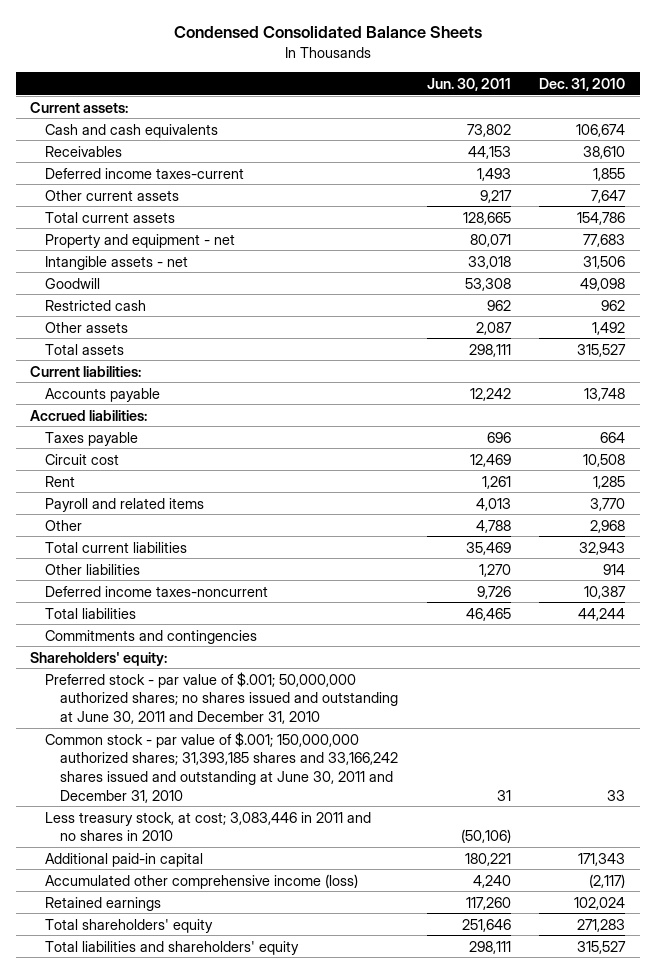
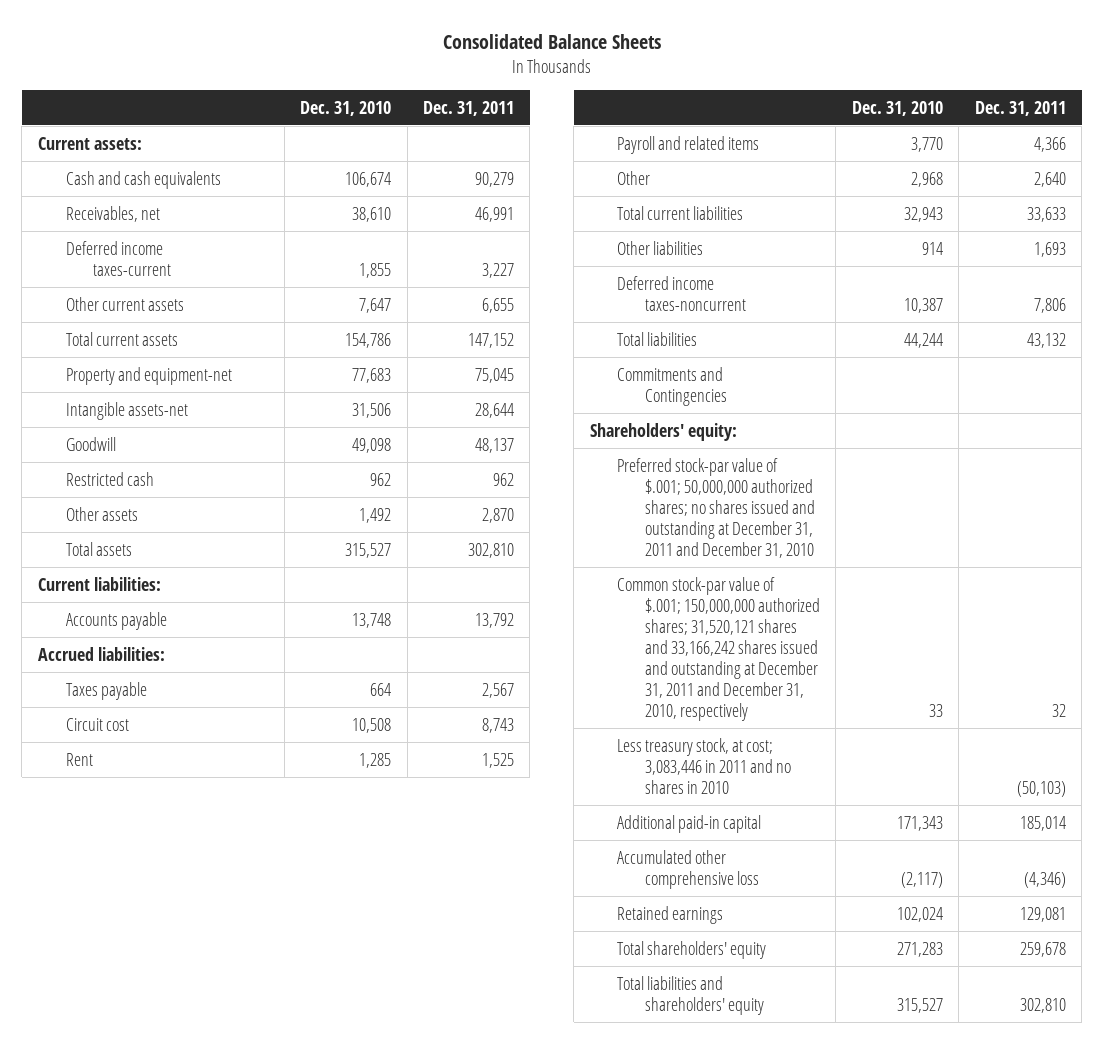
- Condensed Consolidated Balance Sheets
+ Consolidated Balance Sheets
- | Jun. 30, 2011 | Dec. 31, 2010
+ | Dec. 31, 2010 | Dec. 31, 2011
- Receivables | 44,153 | 38,610
+ Receivables, net | 38,610 | 46,991
- Property and equipment - net | 80,071 | 77,683
- Intangible assets - net | 33,018 | 31,506
+ Property and equipment-net | 77,683 | 75,045
+ Intangible assets-net | 31,506 | 28,644
- Commitments and contingencies
+ Commitments and Contingencies
- Preferred stock - par value of $.001; 50,000,000 authorized shares; no shares issued and outstanding at June 30, 2011 and December 31, 2010
- Common stock - par value of $.001; 150,000,000 authorized shares; 31,393,185 shares and 33,166,242 shares issued and outstanding at June 30, 2011 and December 31, 2010 | 31 | 33
+ Preferred stock-par value of $.001; 50,000,000 authorized shares; no shares issued and outstanding at December 31, 2011 and December 31, 2010
+ Common stock-par value of $.001; 150,000,000 authorized shares; 31,520,121 shares and 33,166,242 shares issued and outstanding at December 31, 2011 and December 31, 2010, respectively | 33 | 32
- Accumulated other comprehensive income (loss) | 4,240 | (2,117)
+ Accumulated other comprehensive loss | (2,117) | (4,346)

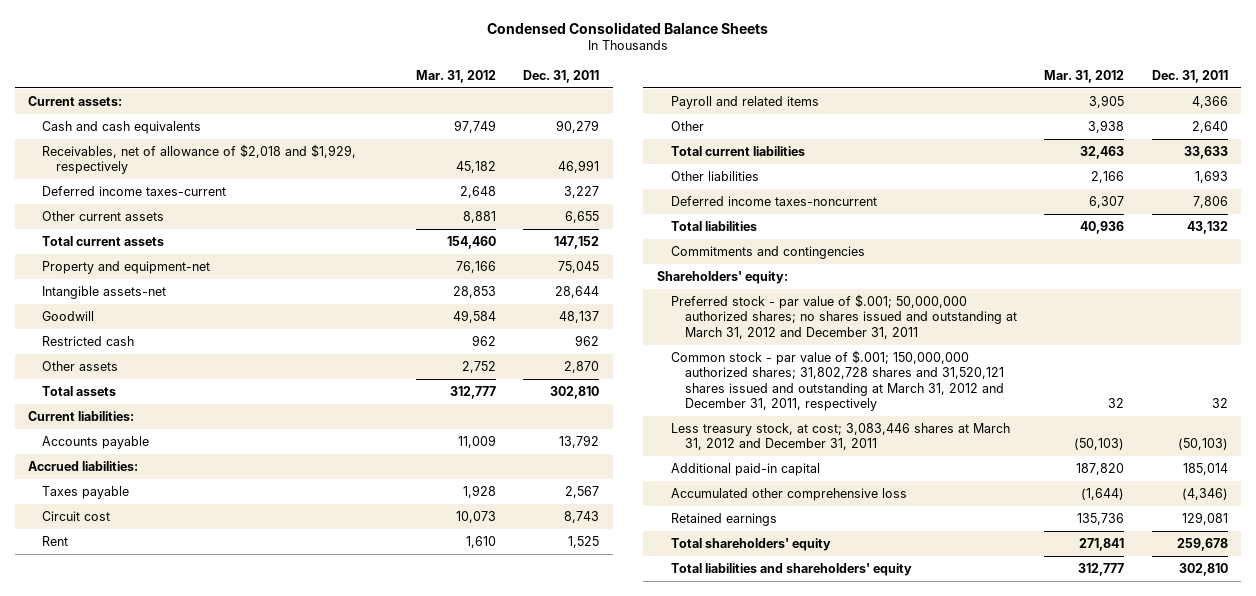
- Consolidated Balance Sheets
+ Condensed Consolidated Balance Sheets
- | Dec. 31, 2010 | Dec. 31, 2011
+ | Mar. 31, 2012 | Dec. 31, 2011
- Receivables, net | 38,610 | 46,991
+ Receivables, net of allowance of $2,018 and $1,929, respectively | 45,182 | 46,991
- Commitments and Contingencies
+ Commitments and contingencies
- Preferred stock-par value of $.001; 50,000,000 authorized shares; no shares issued and outstanding at December 31, 2011 and December 31, 2010
- Common stock-par value of $.001; 150,000,000 authorized shares; 31,520,121 shares and 33,166,242 shares issued and outstanding at December 31, 2011 and December 31, 2010, respectively | 33 | 32
- Less treasury stock, at cost; 3,083,446 in 2011 and no shares in 2010 | | (50,103)
+ Preferred stock - par value of $.001; 50,000,000 authorized shares; no shares issued and outstanding at March 31, 2012 and December 31, 2011
+ Common stock - par value of $.001; 150,000,000 authorized shares; 31,802,728 shares and 31,520,121 shares issued and outstanding at March 31, 2012 and December 31, 2011, respectively | 32 | 32
+ Less treasury stock, at cost; 3,083,446 shares at March 31, 2012 and December 31, 2011 | (50,103) | (50,103)

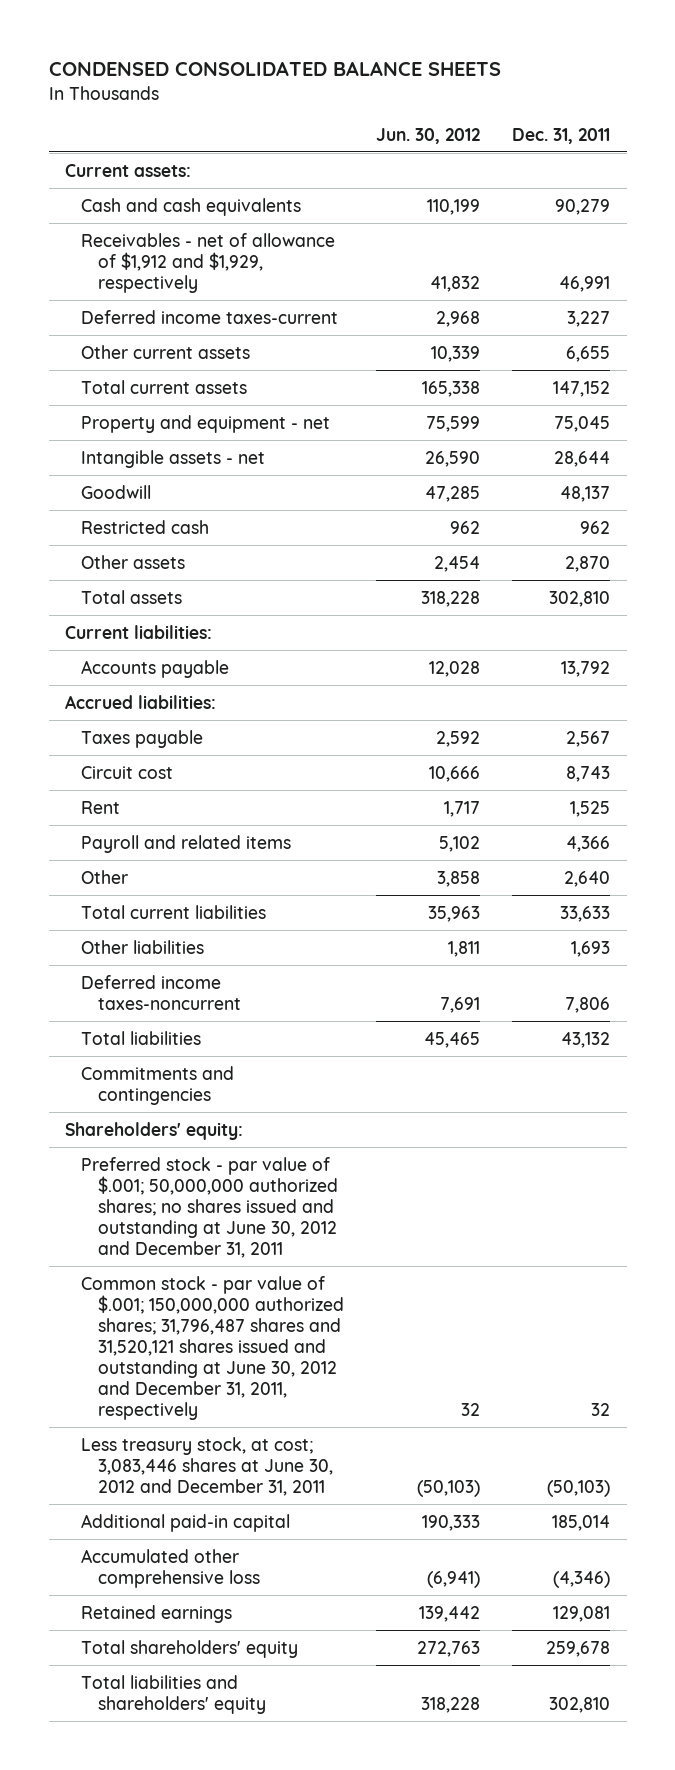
- Condensed Consolidated Balance Sheets
+ CONDENSED CONSOLIDATED BALANCE SHEETS
- | Mar. 31, 2012 | Dec. 31, 2011
+ | Jun. 30, 2012 | Dec. 31, 2011
- Receivables, net of allowance of $2,018 and $1,929, respectively | 45,182 | 46,991
+ Receivables - net of allowance of $1,912 and $1,929, respectively | 41,832 | 46,991
- Property and equipment-net | 76,166 | 75,045
- Intangible assets-net | 28,853 | 28,644
+ Property and equipment - net | 75,599 | 75,045
+ Intangible assets - net | 26,590 | 28,644
- Preferred stock - par value of $.001; 50,000,000 authorized shares; no shares issued and outstanding at March 31, 2012 and December 31, 2011
- Common stock - par value of $.001; 150,000,000 authorized shares; 31,802,728 shares and 31,520,121 shares issued and outstanding at March 31, 2012 and December 31, 2011, respectively | 32 | 32
- Less treasury stock, at cost; 3,083,446 shares at March 31, 2012 and December 31, 2011 | (50,103) | (50,103)
+ Preferred stock - par value of $.001; 50,000,000 authorized shares; no shares issued and outstanding at June 30, 2012 and December 31, 2011
+ Common stock - par value of $.001; 150,000,000 authorized shares; 31,796,487 shares and 31,520,121 shares issued and outstanding at June 30, 2012 and December 31, 2011, respectively | 32 | 32
+ Less treasury stock, at cost; 3,083,446 shares at June 30, 2012 and December 31, 2011 | (50,103) | (50,103)

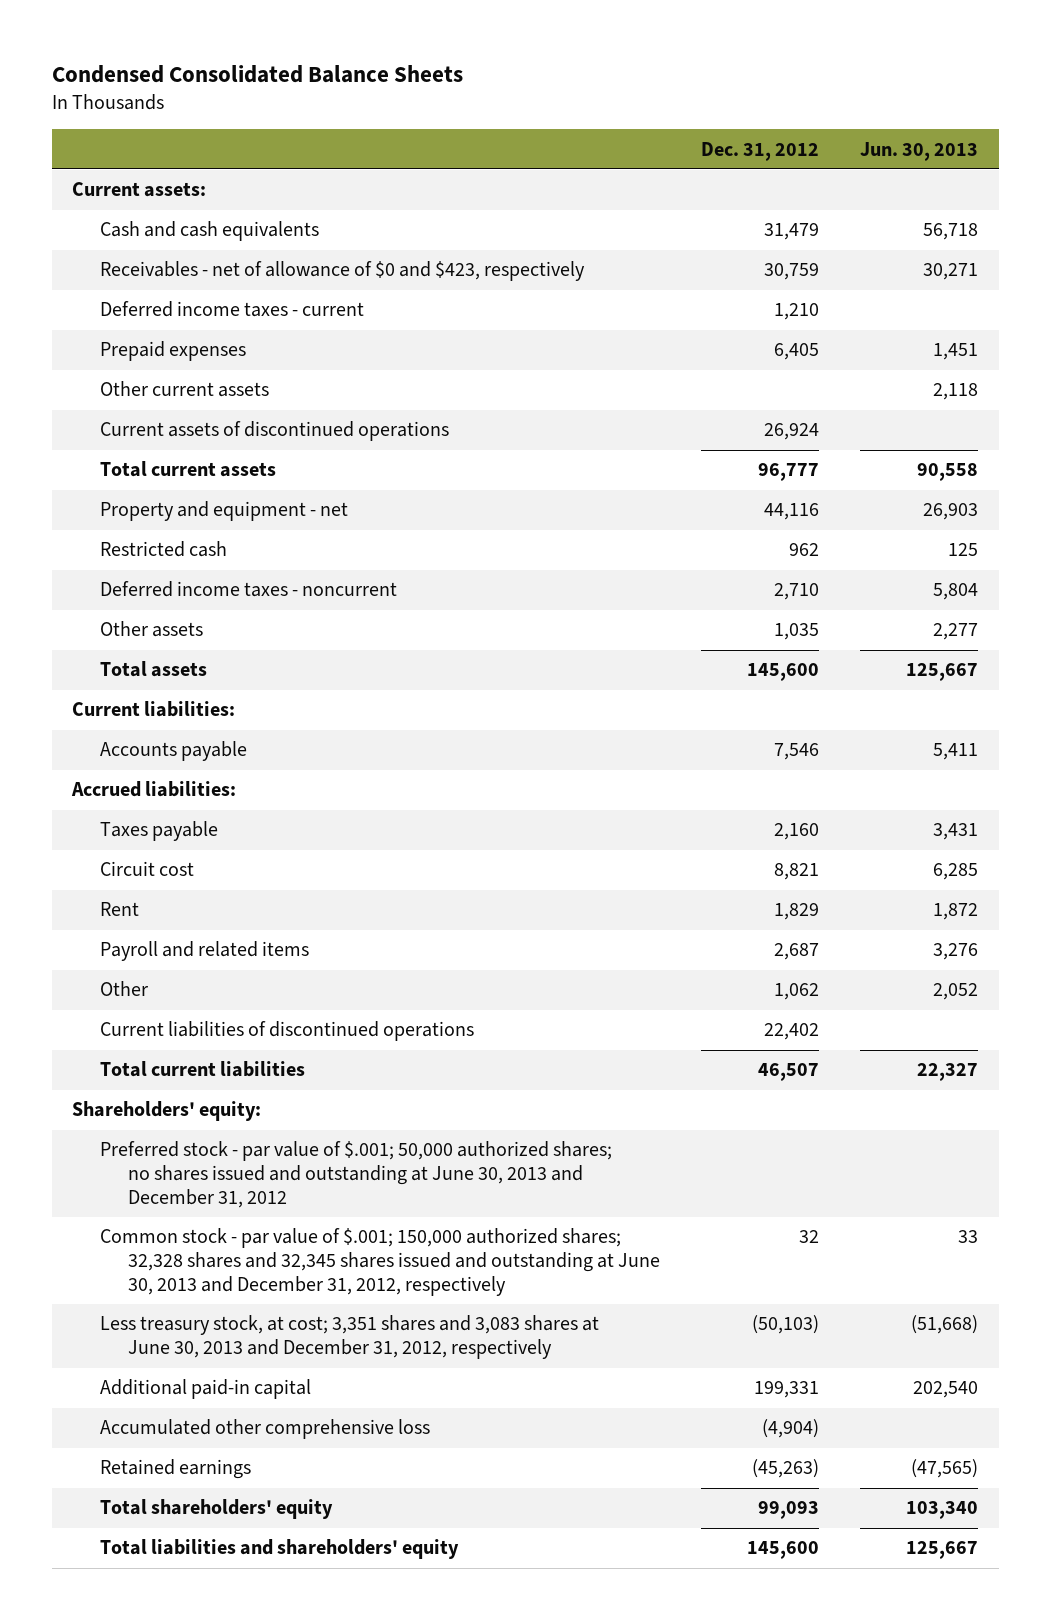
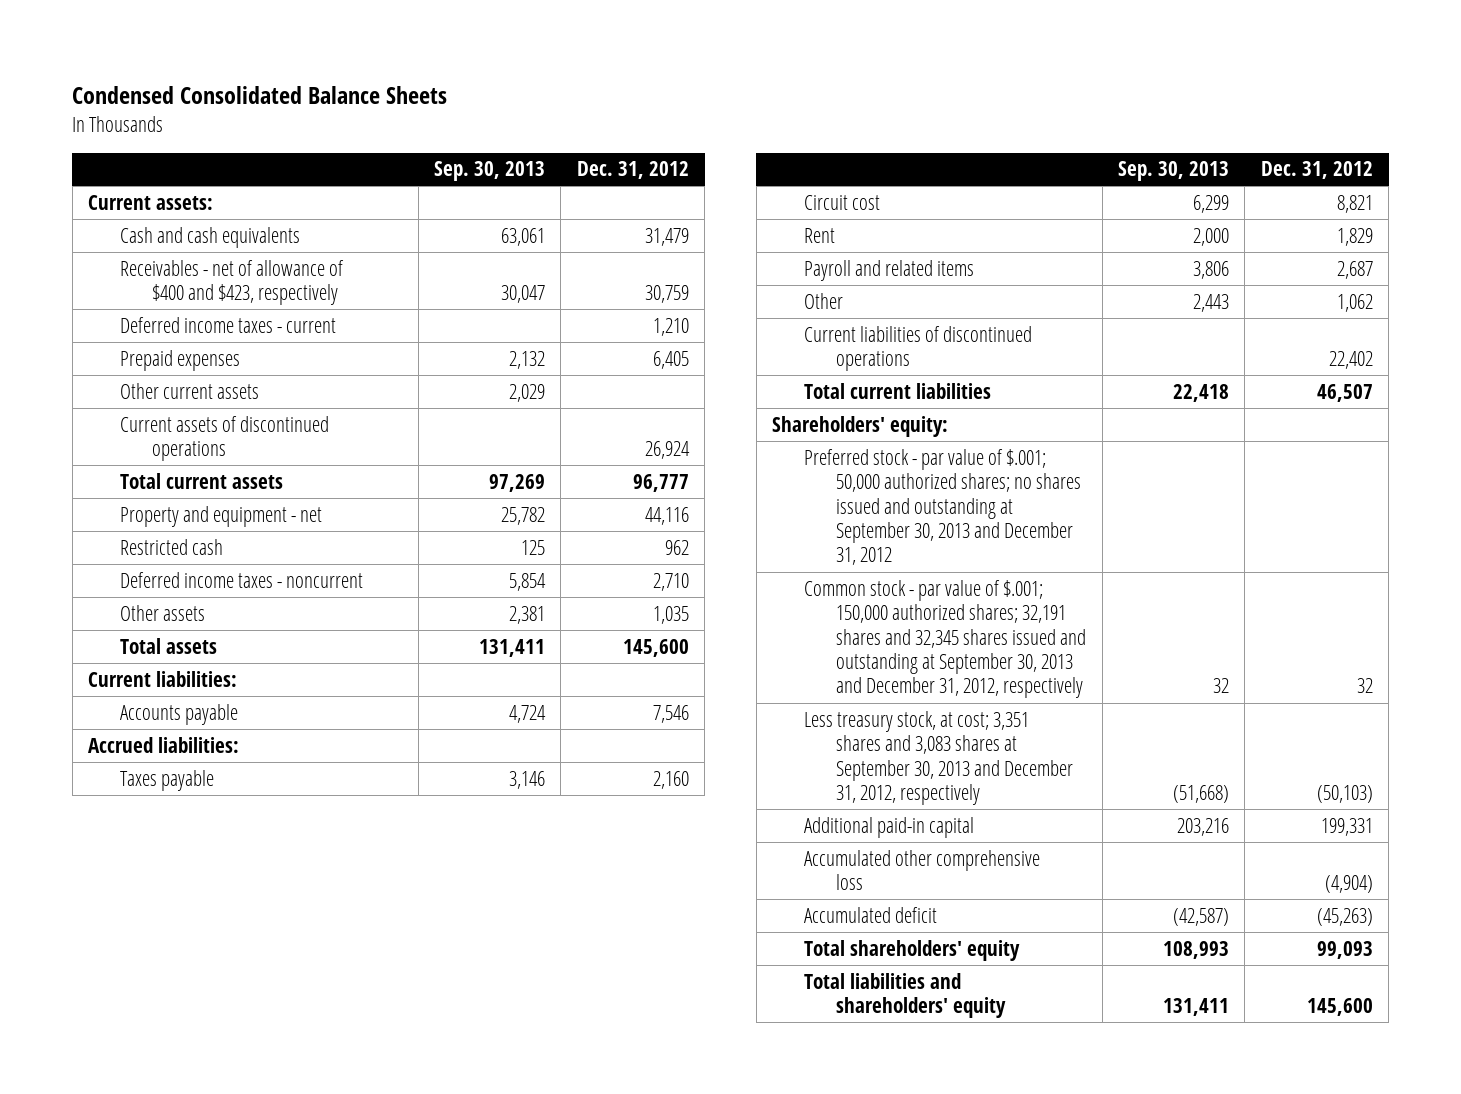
- | Dec. 31, 2012 | Jun. 30, 2013
+ | Sep. 30, 2013 | Dec. 31, 2012
- Receivables - net of allowance of $0 and $423, respectively | 30,759 | 30,271
+ Receivables - net of allowance of $400 and $423, respectively | 30,047 | 30,759
- Preferred stock - par value of $.001; 50,000 authorized shares; no shares issued and outstanding at June 30, 2013 and December 31, 2012
- Common stock - par value of $.001; 150,000 authorized shares; 32,328 shares and 32,345 shares issued and outstanding at June 30, 2013 and December 31, 2012, respectively | 32 | 33
- Less treasury stock, at cost; 3,351 shares and 3,083 shares at June 30, 2013 and December 31, 2012, respectively | (50,103) | (51,668)
+ Preferred stock - par value of $.001; 50,000 authorized shares; no shares issued and outstanding at September 30, 2013 and December 31, 2012
+ Common stock - par value of $.001; 150,000 authorized shares; 32,191 shares and 32,345 shares issued and outstanding at September 30, 2013 and December 31, 2012, respectively | 32 | 32
+ Less treasury stock, at cost; 3,351 shares and 3,083 shares at September 30, 2013 and December 31, 2012, respectively | (51,668) | (50,103)
- Retained earnings | (45,263) | (47,565)
+ Accumulated deficit | (42,587) | (45,263)

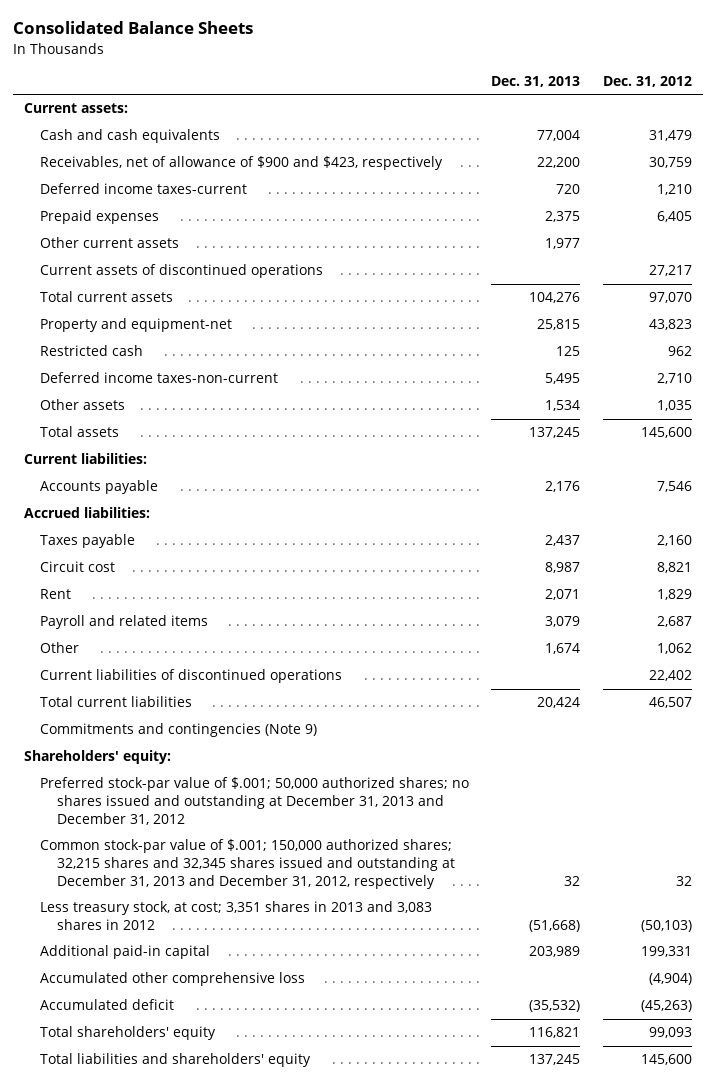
- Condensed Consolidated Balance Sheets
+ Consolidated Balance Sheets
- | Sep. 30, 2013 | Dec. 31, 2012
+ | Dec. 31, 2013 | Dec. 31, 2012
- Receivables - net of allowance of $400 and $423, respectively | 30,047 | 30,759
- Deferred income taxes - current | | 1,210
+ Receivables, net of allowance of $900 and $423, respectively | 22,200 | 30,759
+ Deferred income taxes-current | 720 | 1,210
- Current assets of discontinued operations | | 26,924
- Total current assets | 97,269 | 96,777
- Property and equipment - net | 25,782 | 44,116
+ Current assets of discontinued operations | | 27,217
+ Total current assets | 104,276 | 97,070
+ Property and equipment-net | 25,815 | 43,823
- Deferred income taxes - noncurrent | 5,854 | 2,710
+ Deferred income taxes-non-current | 5,495 | 2,710
+ Commitments and contingencies (Note 9)
- Preferred stock - par value of $.001; 50,000 authorized shares; no shares issued and outstanding at September 30, 2013 and December 31, 2012
- Common stock - par value of $.001; 150,000 authorized shares; 32,191 shares and 32,345 shares issued and outstanding at September 30, 2013 and December 31, 2012, respectively | 32 | 32
- Less treasury stock, at cost; 3,351 shares and 3,083 shares at September 30, 2013 and December 31, 2012, respectively | (51,668) | (50,103)
+ Preferred stock-par value of $.001; 50,000 authorized shares; no shares issued and outstanding at December 31, 2013 and December 31, 2012
+ Common stock-par value of $.001; 150,000 authorized shares; 32,215 shares and 32,345 shares issued and outstanding at December 31, 2013 and December 31, 2012, respectively | 32 | 32
+ Less treasury stock, at cost; 3,351 shares in 2013 and 3,083 shares in 2012 | (51,668) | (50,103)

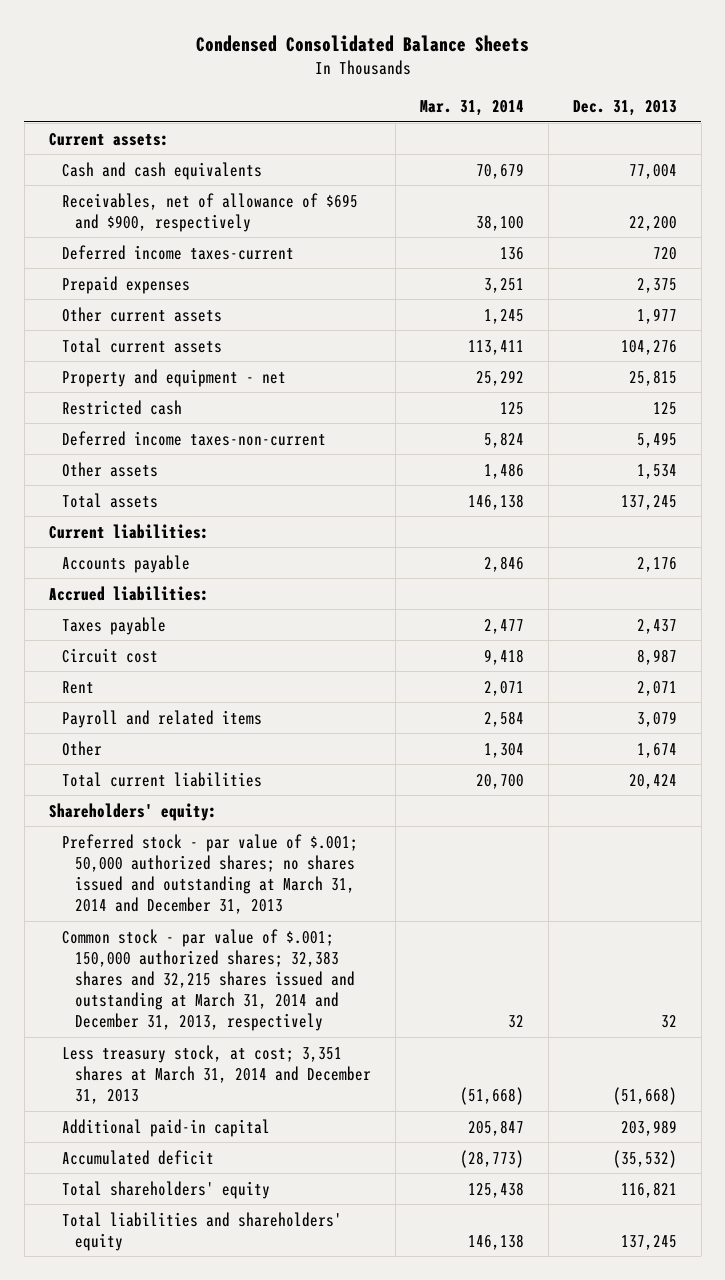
- Consolidated Balance Sheets
+ Condensed Consolidated Balance Sheets
- | Dec. 31, 2013 | Dec. 31, 2012
+ | Mar. 31, 2014 | Dec. 31, 2013
- Receivables, net of allowance of $900 and $423, respectively | 22,200 | 30,759
+ Receivables, net of allowance of $695 and $900, respectively | 38,100 | 22,200
- Current assets of discontinued operations | | 27,217
- Property and equipment-net | 25,815 | 43,823
+ Property and equipment - net | 25,292 | 25,815
- Current liabilities of discontinued operations | | 22,402
- Commitments and contingencies (Note 9)
- Preferred stock-par value of $.001; 50,000 authorized shares; no shares issued and outstanding at December 31, 2013 and December 31, 2012
- Common stock-par value of $.001; 150,000 authorized shares; 32,215 shares and 32,345 shares issued and outstanding at December 31, 2013 and December 31, 2012, respectively | 32 | 32
- Less treasury stock, at cost; 3,351 shares in 2013 and 3,083 shares in 2012 | (51,668) | (50,103)
+ Preferred stock - par value of $.001; 50,000 authorized shares; no shares issued and outstanding at March 31, 2014 and December 31, 2013
+ Common stock - par value of $.001; 150,000 authorized shares; 32,383 shares and 32,215 shares issued and outstanding at March 31, 2014 and December 31, 2013, respectively | 32 | 32
+ Less treasury stock, at cost; 3,351 shares at March 31, 2014 and December 31, 2013 | (51,668) | (51,668)
- Accumulated other comprehensive loss | | (4,904)

